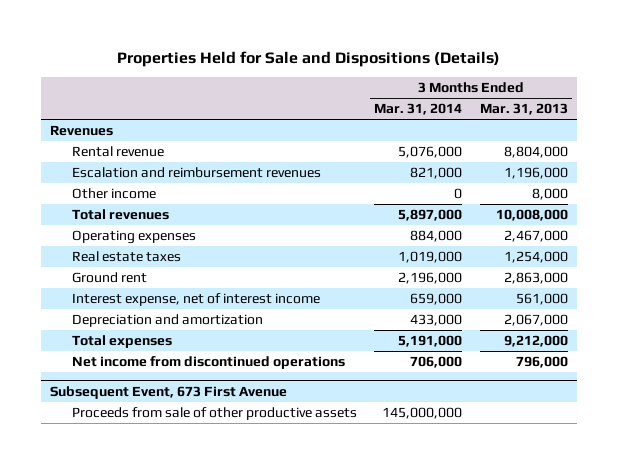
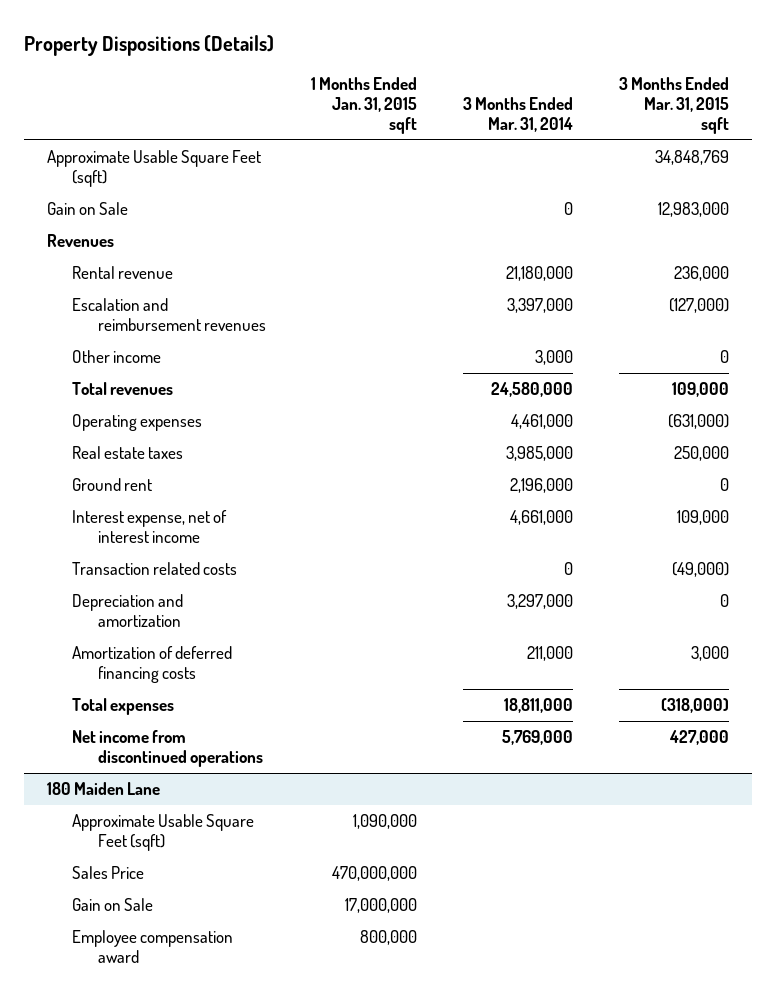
- Properties Held for Sale and Dispositions (Details)
+ Property Dispositions (Details)
- | 3 Months Ended Mar. 31, 2014 | 3 Months Ended Mar. 31, 2013
+ | 1 Months Ended Jan. 31, 2015 sqft | 3 Months Ended Mar. 31, 2014 | 3 Months Ended Mar. 31, 2015 sqft
+ Approximate Usable Square Feet (sqft) | | | 34,848,769
+ Gain on Sale | | 0 | 12,983,000
- Rental revenue | 5,076,000 | 8,804,000
- Escalation and reimbursement revenues | 821,000 | 1,196,000
- Other income | 0 | 8,000
- Total revenues | 5,897,000 | 10,008,000
- Operating expenses | 884,000 | 2,467,000
- Real estate taxes | 1,019,000 | 1,254,000
+ Rental revenue | | 21,180,000 | 236,000
+ Escalation and reimbursement revenues | | 3,397,000 | (127,000)
+ Other income | | 3,000 | 0
+ Total revenues | | 24,580,000 | 109,000
+ Operating expenses | | 4,461,000 | (631,000)
+ Real estate taxes | | 3,985,000 | 250,000
- Interest expense, net of interest income | 659,000 | 561,000
- Depreciation and amortization | 433,000 | 2,067,000
- Total expenses | 5,191,000 | 9,212,000
- Net income from discontinued operations | 706,000 | 796,000
- Subsequent Event, 673 First Avenue
- Proceeds from sale of other productive assets | 145,000,000 |
+ Interest expense, net of interest income | | 4,661,000 | 109,000
+ Transaction related costs | | 0 | (49,000)
+ Depreciation and amortization | | 3,297,000 | 0
+ Amortization of deferred financing costs | | 211,000 | 3,000
+ Total expenses | | 18,811,000 | (318,000)
+ Net income from discontinued operations | | 5,769,000 | 427,000
+ 180 Maiden Lane
+ Approximate Usable Square Feet (sqft) | 1,090,000 | |
+ Sales Price | 470,000,000 | |
+ Gain on Sale | 17,000,000 | |
+ Employee compensation award | 800,000 | |

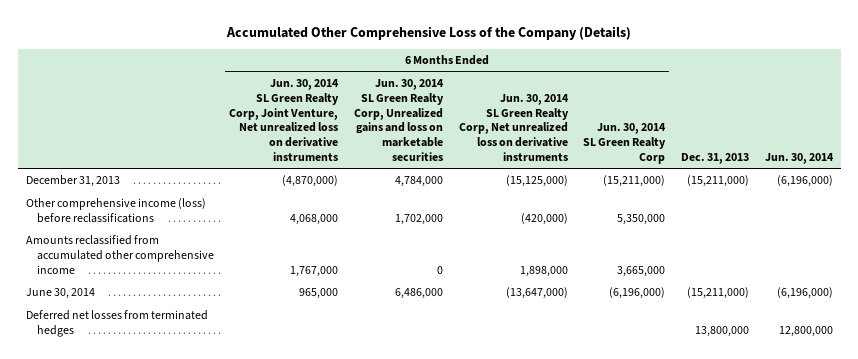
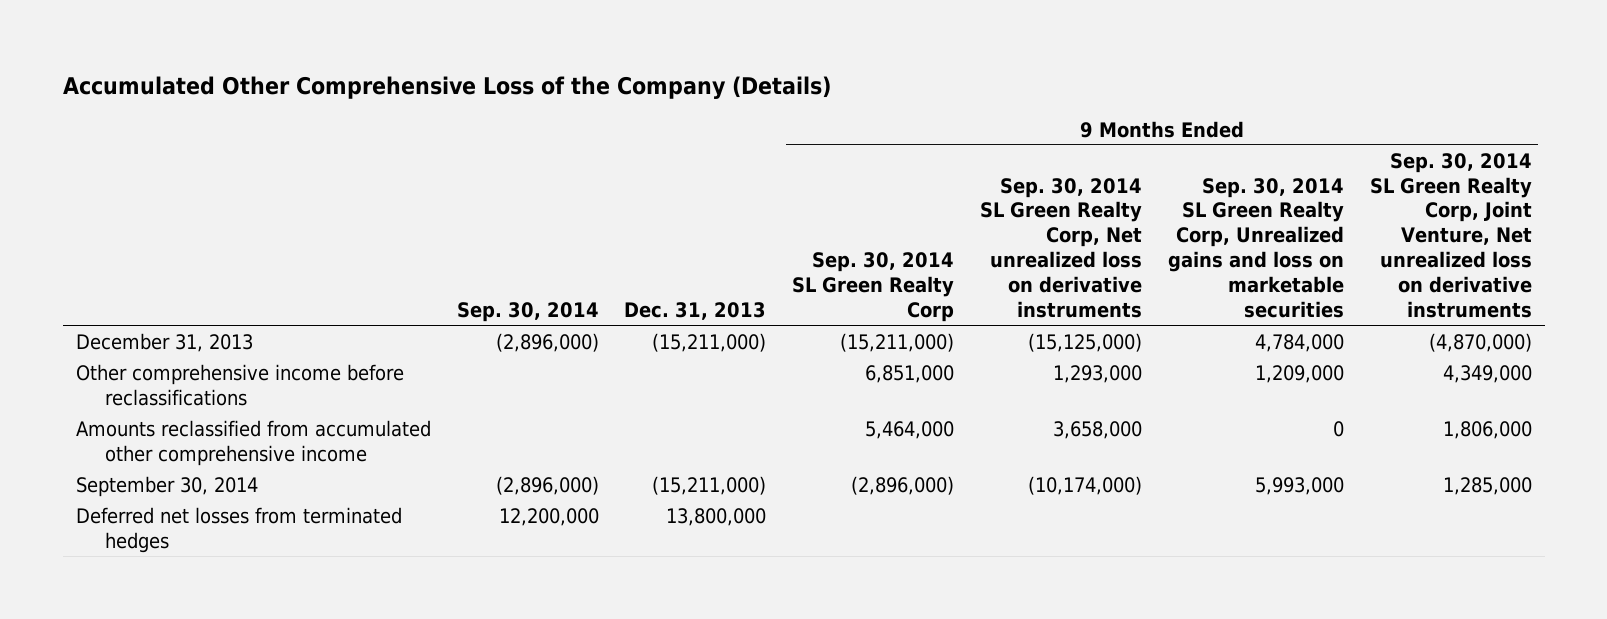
- | 6 Months Ended Jun. 30, 2014 SL Green Realty Corp, Joint Venture, Net unrealized loss on derivative instruments | 6 Months Ended Jun. 30, 2014 SL Green Realty Corp, Unrealized gains and loss on marketable securities | 6 Months Ended Jun. 30, 2014 SL Green Realty Corp, Net unrealized loss on derivative instruments | 6 Months Ended Jun. 30, 2014 SL Green Realty Corp | Dec. 31, 2013 | Jun. 30, 2014
+ | Sep. 30, 2014 | Dec. 31, 2013 | 9 Months Ended Sep. 30, 2014 SL Green Realty Corp | 9 Months Ended Sep. 30, 2014 SL Green Realty Corp, Net unrealized loss on derivative instruments | 9 Months Ended Sep. 30, 2014 SL Green Realty Corp, Unrealized gains and loss on marketable securities | 9 Months Ended Sep. 30, 2014 SL Green Realty Corp, Joint Venture, Net unrealized loss on derivative instruments
- Other comprehensive income (loss) before reclassifications | 4,068,000 | 1,702,000 | (420,000) | 5,350,000 | |
+ Other comprehensive income before reclassifications | | | 6,851,000 | 1,293,000 | 1,209,000 | 4,349,000
- June 30, 2014 | 965,000 | 6,486,000 | (13,647,000) | (6,196,000) | (15,211,000) | (6,196,000)
+ September 30, 2014 | (2,896,000) | (15,211,000) | (2,896,000) | (10,174,000) | 5,993,000 | 1,285,000

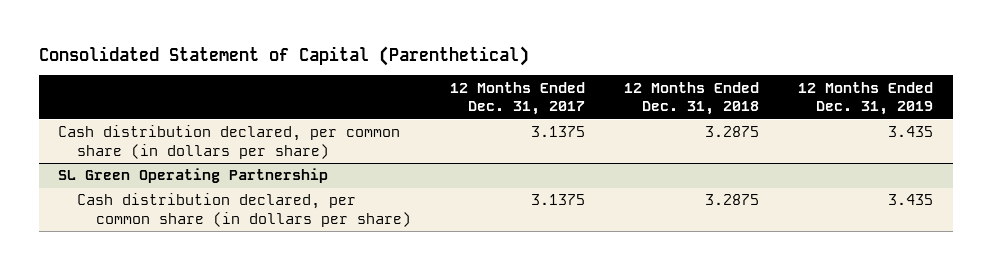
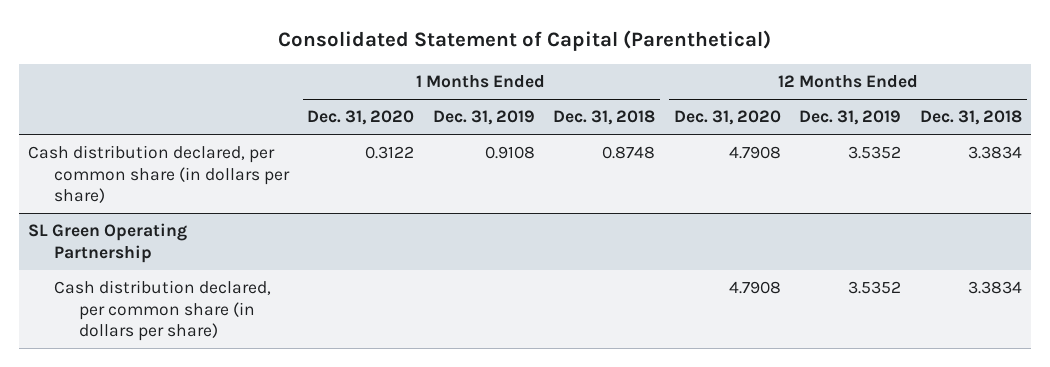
- | 12 Months Ended Dec. 31, 2017 | 12 Months Ended Dec. 31, 2018 | 12 Months Ended Dec. 31, 2019
+ | 1 Months Ended Dec. 31, 2020 | 1 Months Ended Dec. 31, 2019 | 1 Months Ended Dec. 31, 2018 | 12 Months Ended Dec. 31, 2020 | 12 Months Ended Dec. 31, 2019 | 12 Months Ended Dec. 31, 2018
- Cash distribution declared, per common share (in dollars per share) | 3.1375 | 3.2875 | 3.435
+ Cash distribution declared, per common share (in dollars per share) | 0.3122 | 0.9108 | 0.8748 | 4.7908 | 3.5352 | 3.3834
@ SL Green Operating Partnership
- Cash distribution declared, per common share (in dollars per share) | 3.1375 | 3.2875 | 3.435
+ Cash distribution declared, per common share (in dollars per share) | | | | 4.7908 | 3.5352 | 3.3834

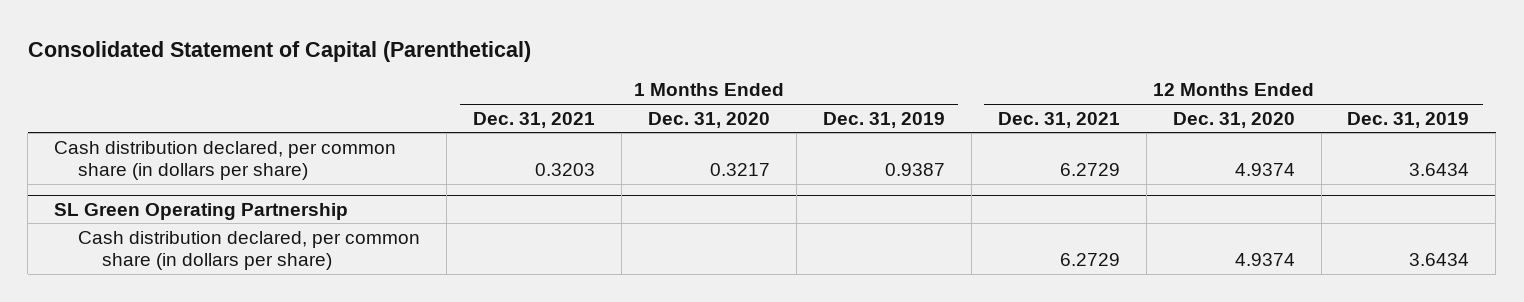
- | 1 Months Ended Dec. 31, 2020 | 1 Months Ended Dec. 31, 2019 | 1 Months Ended Dec. 31, 2018 | 12 Months Ended Dec. 31, 2020 | 12 Months Ended Dec. 31, 2019 | 12 Months Ended Dec. 31, 2018
+ | 1 Months Ended Dec. 31, 2021 | 1 Months Ended Dec. 31, 2020 | 1 Months Ended Dec. 31, 2019 | 12 Months Ended Dec. 31, 2021 | 12 Months Ended Dec. 31, 2020 | 12 Months Ended Dec. 31, 2019
- Cash distribution declared, per common share (in dollars per share) | 0.3122 | 0.9108 | 0.8748 | 4.7908 | 3.5352 | 3.3834
+ Cash distribution declared, per common share (in dollars per share) | 0.3203 | 0.3217 | 0.9387 | 6.2729 | 4.9374 | 3.6434
@ SL Green Operating Partnership
- Cash distribution declared, per common share (in dollars per share) | | | | 4.7908 | 3.5352 | 3.3834
+ Cash distribution declared, per common share (in dollars per share) | | | | 6.2729 | 4.9374 | 3.6434

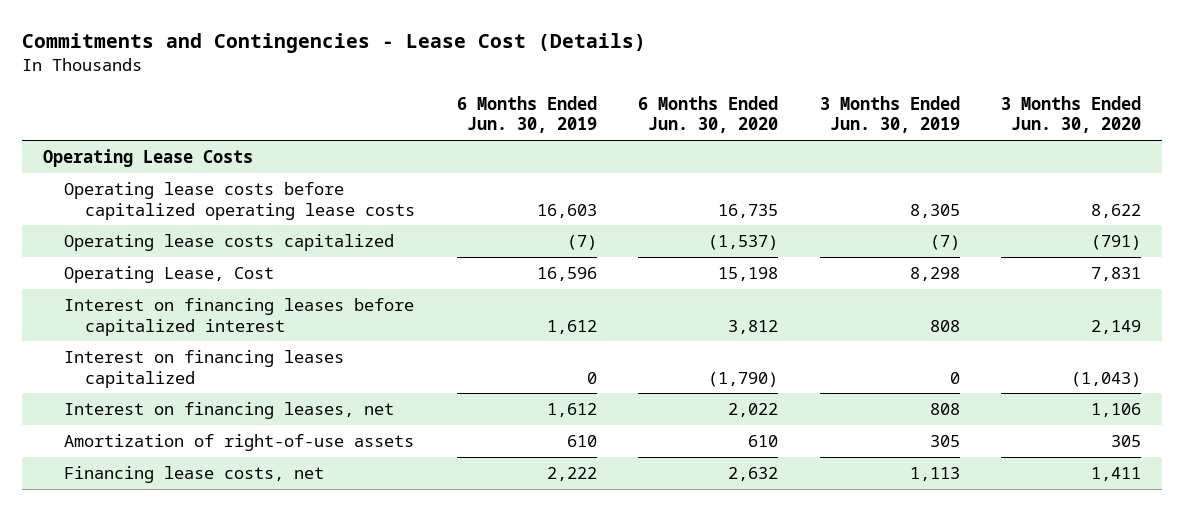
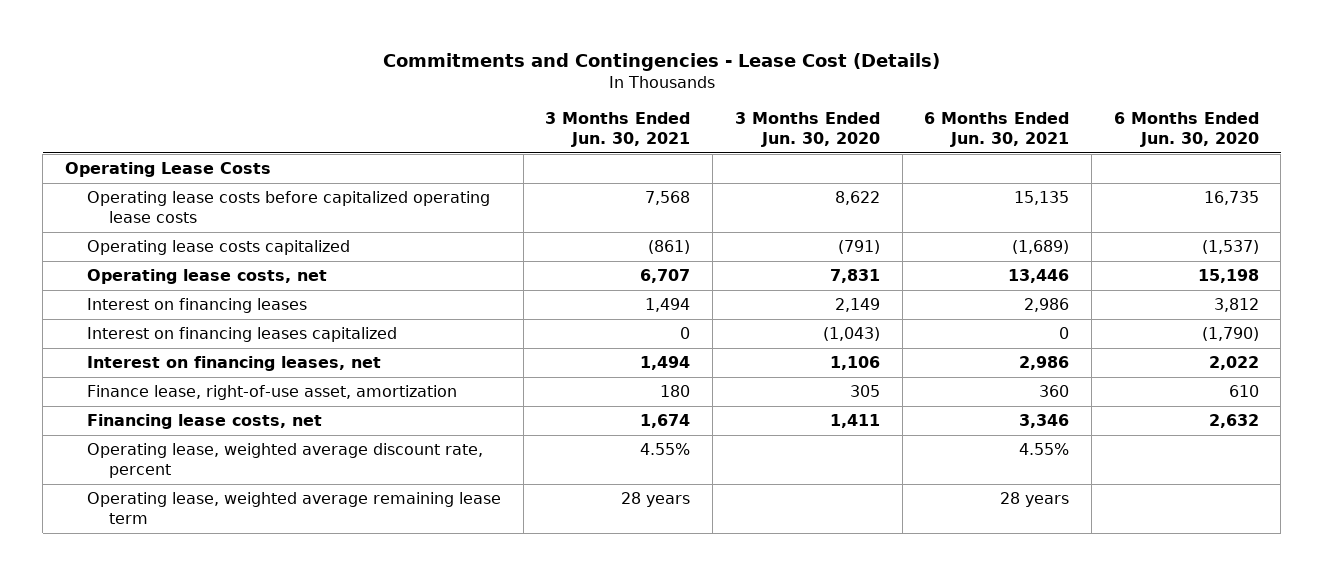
- | 6 Months Ended Jun. 30, 2019 | 6 Months Ended Jun. 30, 2020 | 3 Months Ended Jun. 30, 2019 | 3 Months Ended Jun. 30, 2020
+ | 3 Months Ended Jun. 30, 2021 | 3 Months Ended Jun. 30, 2020 | 6 Months Ended Jun. 30, 2021 | 6 Months Ended Jun. 30, 2020
- Operating Lease, Cost | 16,596 | 15,198 | 8,298 | 7,831
- Interest on financing leases before capitalized interest | 1,612 | 3,812 | 808 | 2,149
+ Operating lease costs, net | 6,707 | 7,831 | 13,446 | 15,198
+ Interest on financing leases | 1,494 | 2,149 | 2,986 | 3,812
- Amortization of right-of-use assets | 610 | 610 | 305 | 305
+ Finance lease, right-of-use asset, amortization | 180 | 305 | 360 | 610
+ Operating lease, weighted average discount rate, percent | 4.55% | | 4.55% |
+ Operating lease, weighted average remaining lease term | 28 years | | 28 years |

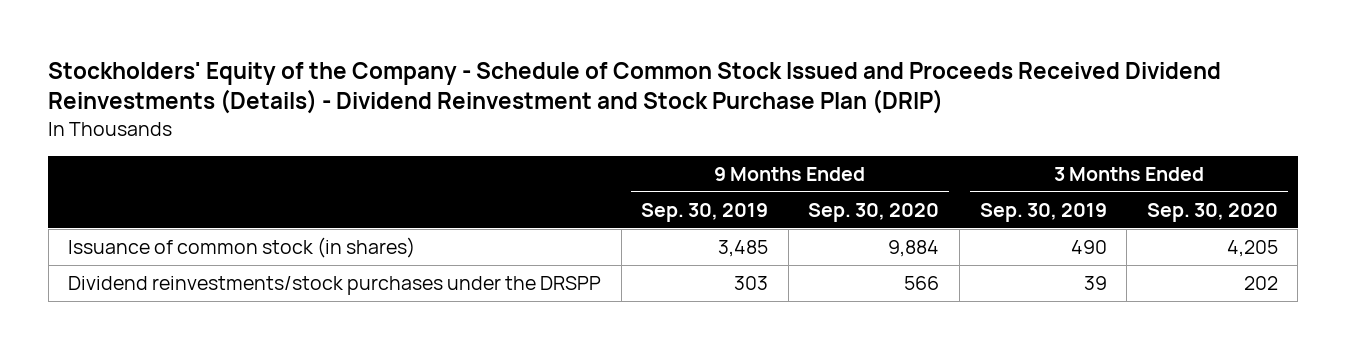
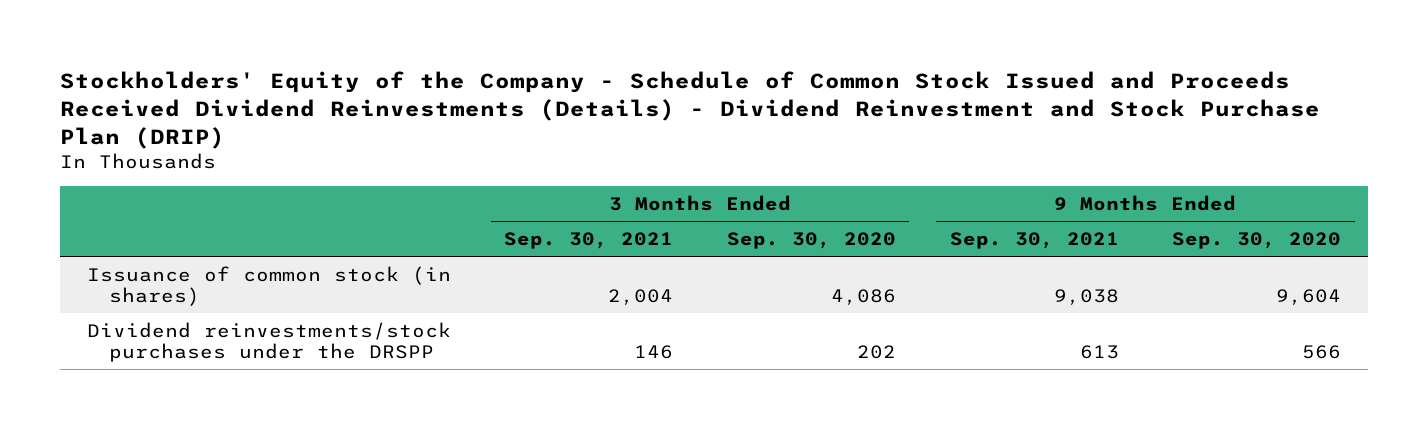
- | 9 Months Ended Sep. 30, 2019 | 9 Months Ended Sep. 30, 2020 | 3 Months Ended Sep. 30, 2019 | 3 Months Ended Sep. 30, 2020
+ | 3 Months Ended Sep. 30, 2021 | 3 Months Ended Sep. 30, 2020 | 9 Months Ended Sep. 30, 2021 | 9 Months Ended Sep. 30, 2020
- Issuance of common stock (in shares) | 3,485 | 9,884 | 490 | 4,205
+ Issuance of common stock (in shares) | 2,004 | 4,086 | 9,038 | 9,604

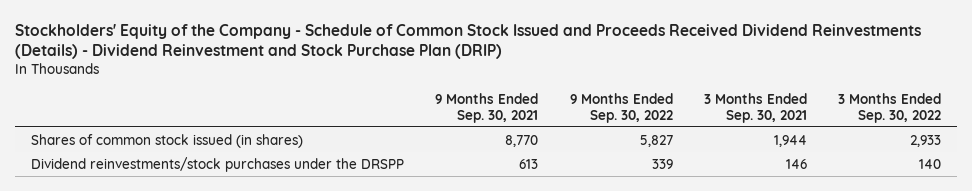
- | 3 Months Ended Sep. 30, 2021 | 3 Months Ended Sep. 30, 2020 | 9 Months Ended Sep. 30, 2021 | 9 Months Ended Sep. 30, 2020
+ | 9 Months Ended Sep. 30, 2021 | 9 Months Ended Sep. 30, 2022 | 3 Months Ended Sep. 30, 2021 | 3 Months Ended Sep. 30, 2022
- Issuance of common stock (in shares) | 2,004 | 4,086 | 9,038 | 9,604
+ Shares of common stock issued (in shares) | 8,770 | 5,827 | 1,944 | 2,933

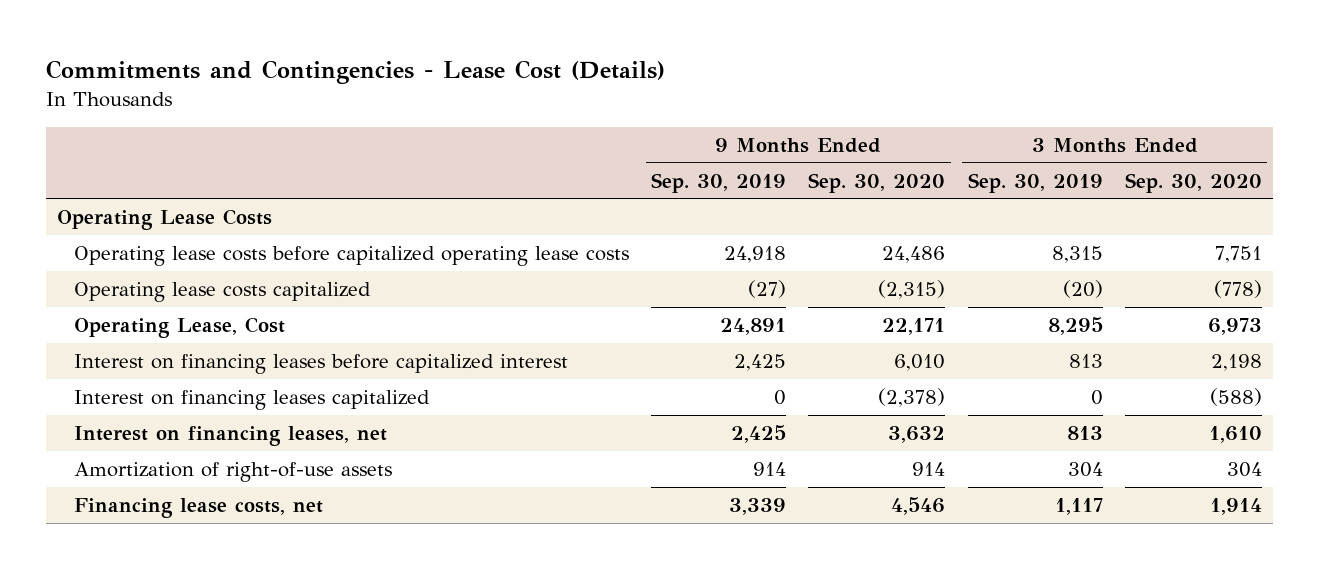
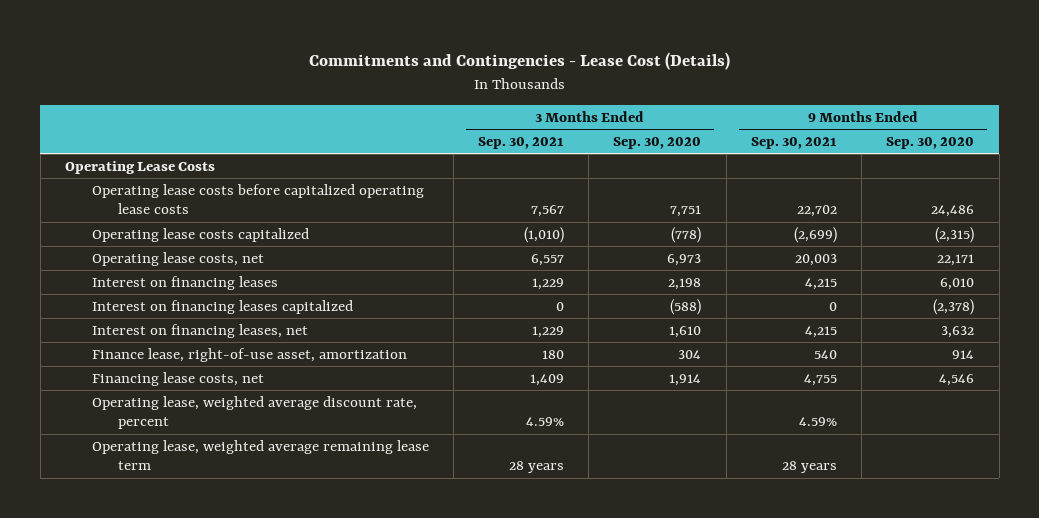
- | 9 Months Ended Sep. 30, 2019 | 9 Months Ended Sep. 30, 2020 | 3 Months Ended Sep. 30, 2019 | 3 Months Ended Sep. 30, 2020
+ | 3 Months Ended Sep. 30, 2021 | 3 Months Ended Sep. 30, 2020 | 9 Months Ended Sep. 30, 2021 | 9 Months Ended Sep. 30, 2020
- Operating Lease, Cost | 24,891 | 22,171 | 8,295 | 6,973
- Interest on financing leases before capitalized interest | 2,425 | 6,010 | 813 | 2,198
+ Operating lease costs, net | 6,557 | 6,973 | 20,003 | 22,171
+ Interest on financing leases | 1,229 | 2,198 | 4,215 | 6,010
- Amortization of right-of-use assets | 914 | 914 | 304 | 304
+ Finance lease, right-of-use asset, amortization | 180 | 304 | 540 | 914
+ Operating lease, weighted average discount rate, percent | 4.59% | | 4.59% |
+ Operating lease, weighted average remaining lease term | 28 years | | 28 years |

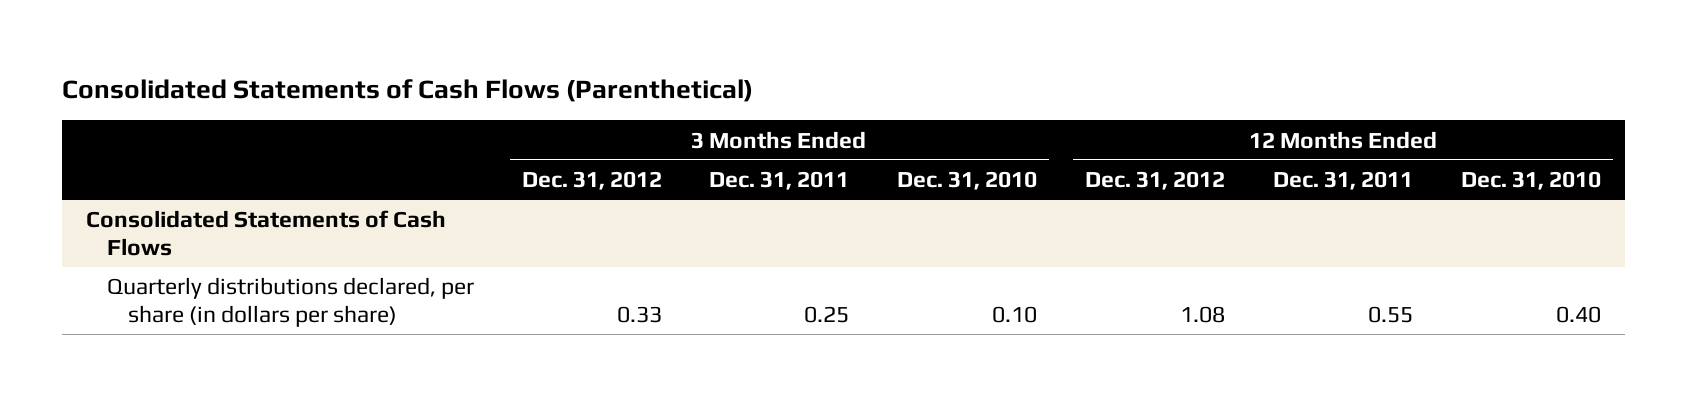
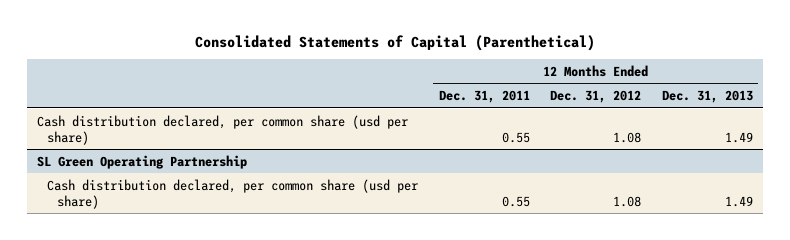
- Consolidated Statements of Cash Flows (Parenthetical)
+ Consolidated Statements of Capital (Parenthetical)
- | 3 Months Ended Dec. 31, 2012 | 3 Months Ended Dec. 31, 2011 | 3 Months Ended Dec. 31, 2010 | 12 Months Ended Dec. 31, 2012 | 12 Months Ended Dec. 31, 2011 | 12 Months Ended Dec. 31, 2010
+ | 12 Months Ended Dec. 31, 2011 | 12 Months Ended Dec. 31, 2012 | 12 Months Ended Dec. 31, 2013
- Consolidated Statements of Cash Flows
- Quarterly distributions declared, per share (in dollars per share) | 0.33 | 0.25 | 0.10 | 1.08 | 0.55 | 0.40
+ Cash distribution declared, per common share (usd per share) | 0.55 | 1.08 | 1.49
+ SL Green Operating Partnership
+ Cash distribution declared, per common share (usd per share) | 0.55 | 1.08 | 1.49

